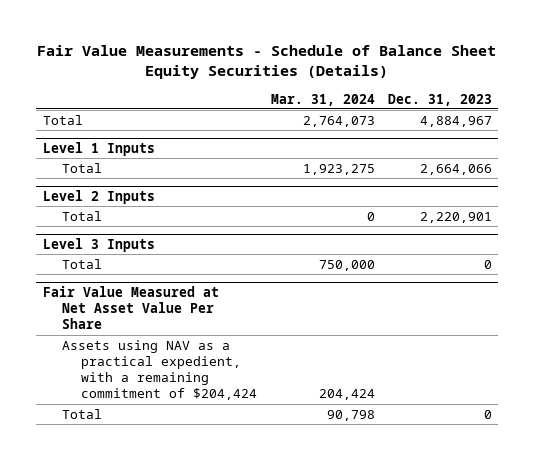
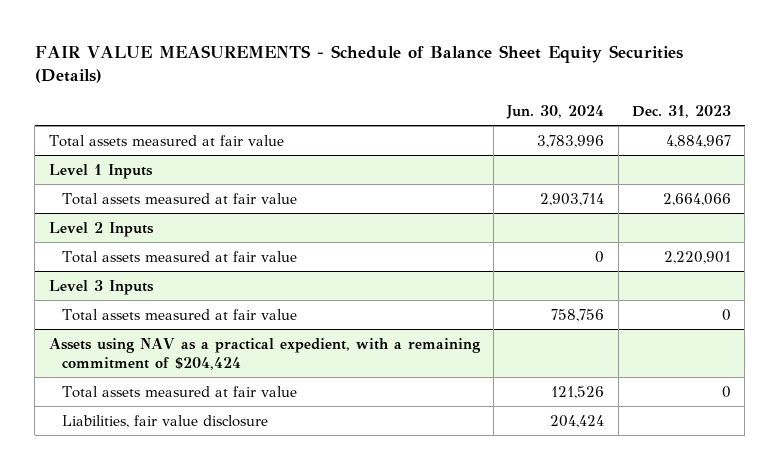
- Fair Value Measurements - Schedule of Balance Sheet Equity Securities (Details)
+ FAIR VALUE MEASUREMENTS - Schedule of Balance Sheet Equity Securities (Details)
- | Mar. 31, 2024 | Dec. 31, 2023
+ | Jun. 30, 2024 | Dec. 31, 2023
- Total | 2,764,073 | 4,884,967
+ Total assets measured at fair value | 3,783,996 | 4,884,967
@ Level 1 Inputs
- Total | 1,923,275 | 2,664,066
+ Total assets measured at fair value | 2,903,714 | 2,664,066
@ Level 2 Inputs
- Total | 0 | 2,220,901
+ Total assets measured at fair value | 0 | 2,220,901
@ Level 3 Inputs
- Total | 750,000 | 0
- Fair Value Measured at Net Asset Value Per Share
- Assets using NAV as a practical expedient, with a remaining commitment of $204,424 | 204,424 |
- Total | 90,798 | 0
@ Level 3 Inputs
+ Total assets measured at fair value | 758,756 | 0
+ Assets using NAV as a practical expedient, with a remaining commitment of $204,424
+ Total assets measured at fair value | 121,526 | 0
+ Liabilities, fair value disclosure | 204,424 |

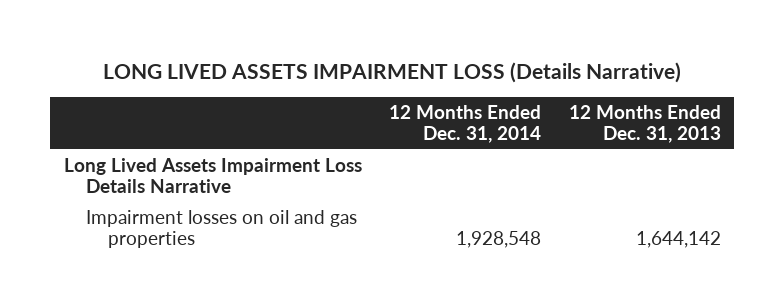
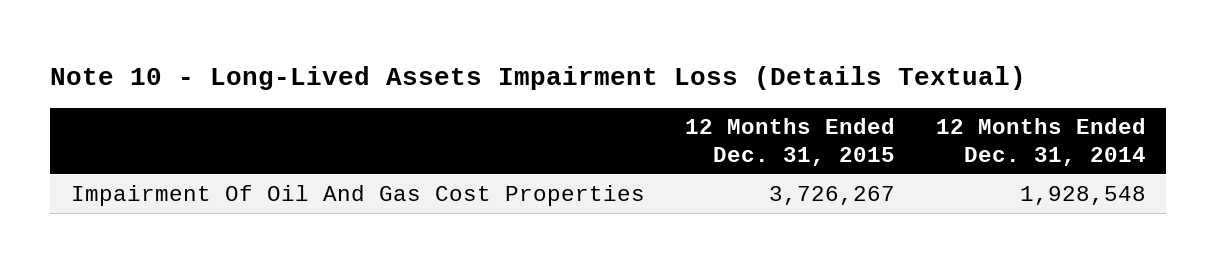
- LONG LIVED ASSETS IMPAIRMENT LOSS (Details Narrative)
+ Note 10 - Long-Lived Assets Impairment Loss (Details Textual)
- | 12 Months Ended Dec. 31, 2014 | 12 Months Ended Dec. 31, 2013
+ | 12 Months Ended Dec. 31, 2015 | 12 Months Ended Dec. 31, 2014
- Long Lived Assets Impairment Loss Details Narrative
- Impairment losses on oil and gas properties | 1,928,548 | 1,644,142
+ Impairment Of Oil And Gas Cost Properties | 3,726,267 | 1,928,548

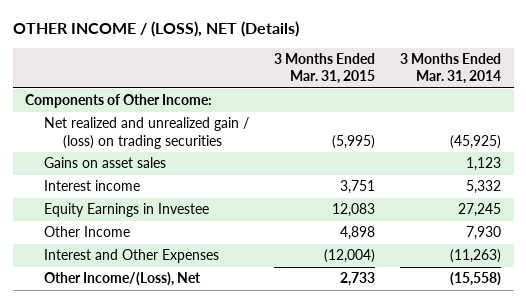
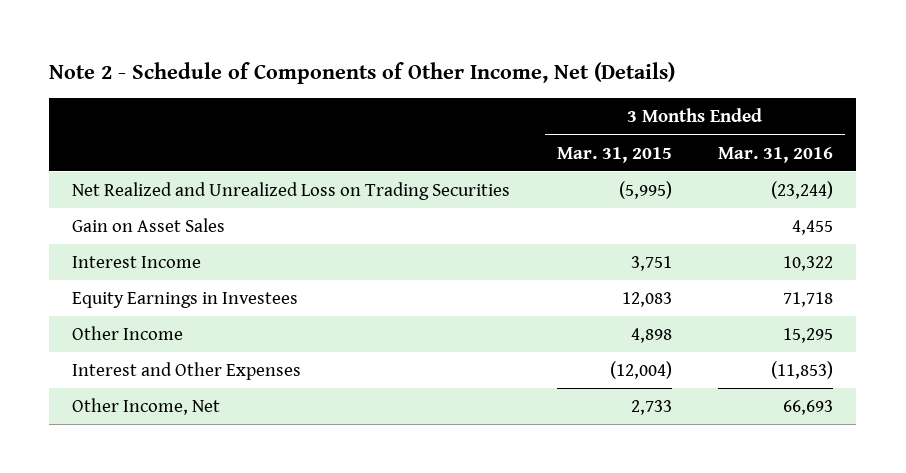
- OTHER INCOME / (LOSS), NET (Details)
+ Note 2 - Schedule of Components of Other Income, Net (Details)
- | 3 Months Ended Mar. 31, 2015 | 3 Months Ended Mar. 31, 2014
+ | 3 Months Ended Mar. 31, 2015 | 3 Months Ended Mar. 31, 2016
- Components of Other Income:
- Net realized and unrealized gain / (loss) on trading securities | (5,995) | (45,925)
- Gains on asset sales | | 1,123
- Interest income | 3,751 | 5,332
- Equity Earnings in Investee | 12,083 | 27,245
+ Net Realized and Unrealized Loss on Trading Securities | (5,995) | (23,244)
+ Gain on Asset Sales | | 4,455
+ Interest Income | 3,751 | 10,322
+ Equity Earnings in Investees | 12,083 | 71,718
- Other Income/(Loss), Net | 2,733 | (15,558)
+ Other Income, Net | 2,733 | 66,693

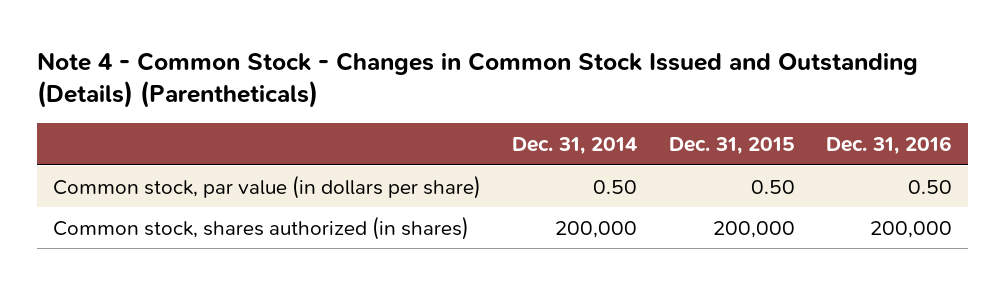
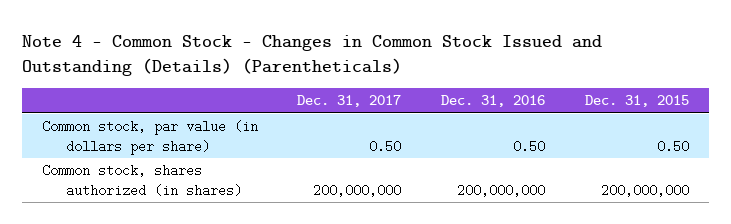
- | Dec. 31, 2014 | Dec. 31, 2015 | Dec. 31, 2016
+ | Dec. 31, 2017 | Dec. 31, 2016 | Dec. 31, 2015
- Common stock, shares authorized (in shares) | 200,000 | 200,000 | 200,000
+ Common stock, shares authorized (in shares) | 200,000,000 | 200,000,000 | 200,000,000

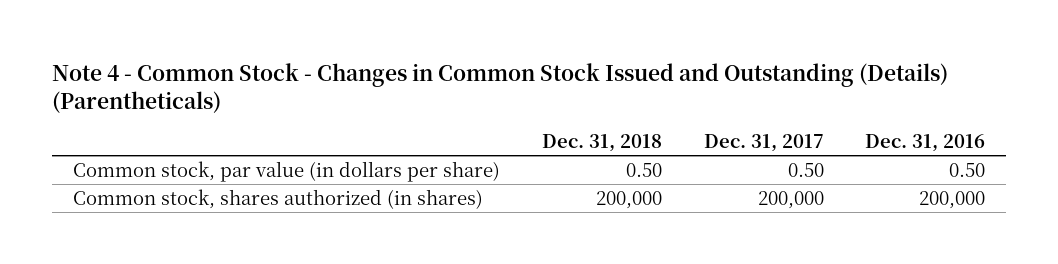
- | Dec. 31, 2017 | Dec. 31, 2016 | Dec. 31, 2015
+ | Dec. 31, 2018 | Dec. 31, 2017 | Dec. 31, 2016
- Common stock, shares authorized (in shares) | 200,000,000 | 200,000,000 | 200,000,000
+ Common stock, shares authorized (in shares) | 200,000 | 200,000 | 200,000

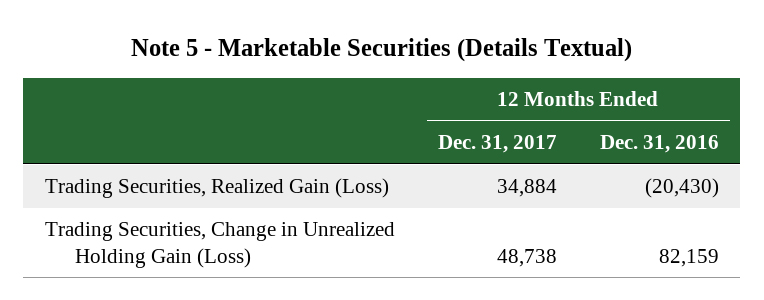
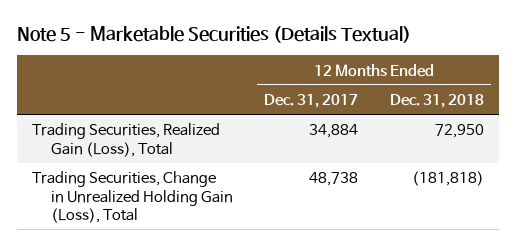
- | 12 Months Ended Dec. 31, 2017 | 12 Months Ended Dec. 31, 2016
+ | 12 Months Ended Dec. 31, 2017 | 12 Months Ended Dec. 31, 2018
- Trading Securities, Realized Gain (Loss) | 34,884 | (20,430)
- Trading Securities, Change in Unrealized Holding Gain (Loss) | 48,738 | 82,159
+ Trading Securities, Realized Gain (Loss), Total | 34,884 | 72,950
+ Trading Securities, Change in Unrealized Holding Gain (Loss), Total | 48,738 | (181,818)

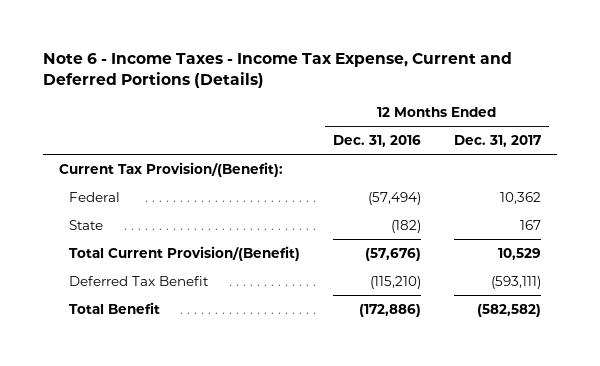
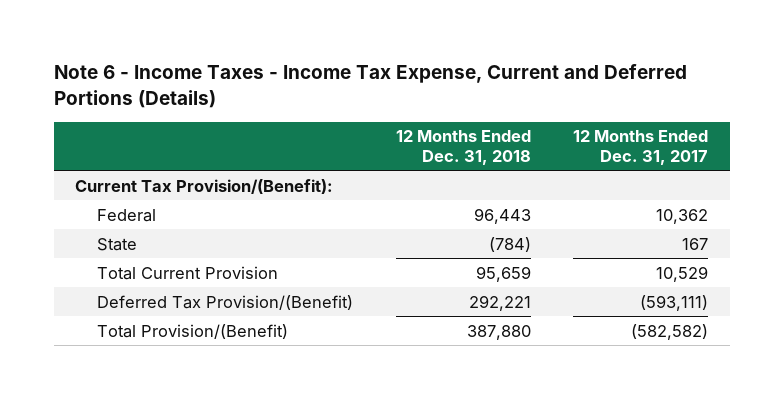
- | 12 Months Ended Dec. 31, 2016 | 12 Months Ended Dec. 31, 2017
+ | 12 Months Ended Dec. 31, 2018 | 12 Months Ended Dec. 31, 2017
- Total Current Provision/(Benefit) | (57,676) | 10,529
- Deferred Tax Benefit | (115,210) | (593,111)
- Total Benefit | (172,886) | (582,582)
+ Total Current Provision | 95,659 | 10,529
+ Deferred Tax Provision/(Benefit) | 292,221 | (593,111)
+ Total Provision/(Benefit) | 387,880 | (582,582)

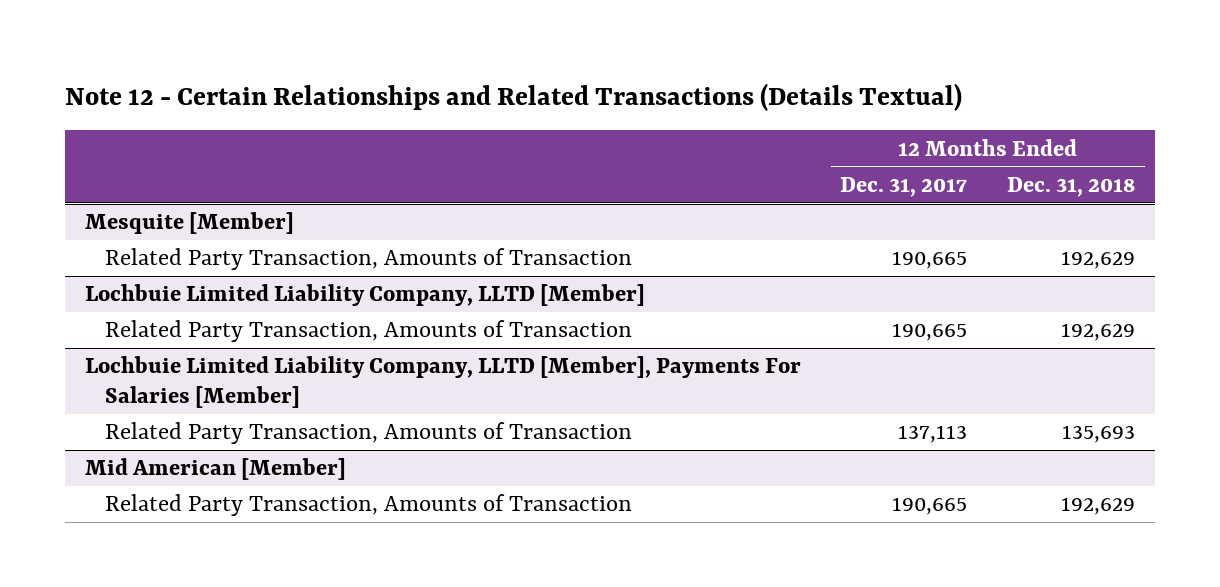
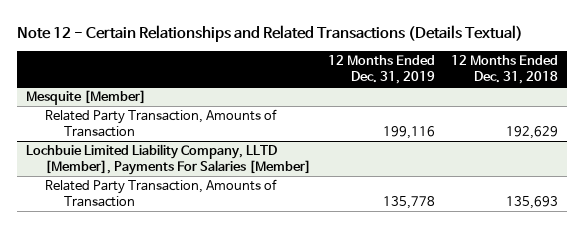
- | 12 Months Ended Dec. 31, 2017 | 12 Months Ended Dec. 31, 2018
+ | 12 Months Ended Dec. 31, 2019 | 12 Months Ended Dec. 31, 2018
- Lochbuie Limited Liability Company, LLTD [Member]
- Related Party Transaction, Amounts of Transaction | 190,665 | 192,629
- Mid American [Member]
- Related Party Transaction, Amounts of Transaction | 190,665 | 192,629

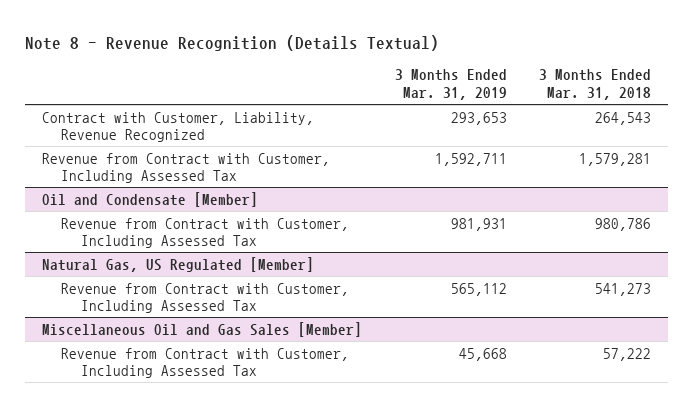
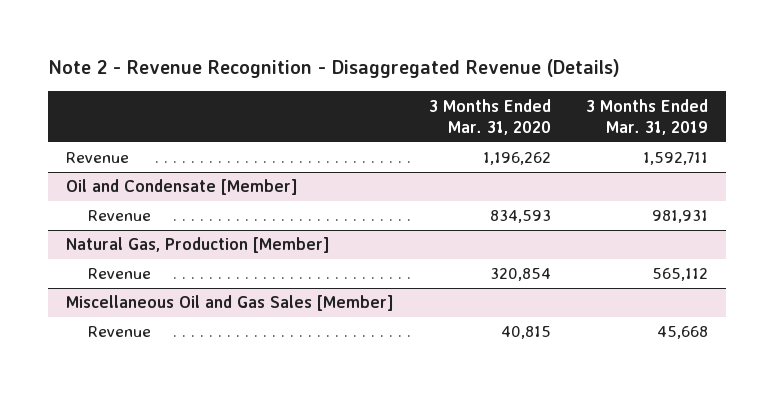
- Note 8 - Revenue Recognition (Details Textual)
+ Note 2 - Revenue Recognition - Disaggregated Revenue (Details)
- | 3 Months Ended Mar. 31, 2019 | 3 Months Ended Mar. 31, 2018
+ | 3 Months Ended Mar. 31, 2020 | 3 Months Ended Mar. 31, 2019
- Contract with Customer, Liability, Revenue Recognized | 293,653 | 264,543
- Revenue from Contract with Customer, Including Assessed Tax | 1,592,711 | 1,579,281
+ Revenue | 1,196,262 | 1,592,711
@ Oil and Condensate [Member]
- Revenue from Contract with Customer, Including Assessed Tax | 981,931 | 980,786
- Natural Gas, US Regulated [Member]
- Revenue from Contract with Customer, Including Assessed Tax | 565,112 | 541,273
@ Oil and Condensate [Member]
+ Revenue | 834,593 | 981,931
+ Natural Gas, Production [Member]
+ Revenue | 320,854 | 565,112
@ Miscellaneous Oil and Gas Sales [Member]
- Revenue from Contract with Customer, Including Assessed Tax | 45,668 | 57,222
+ Revenue | 40,815 | 45,668

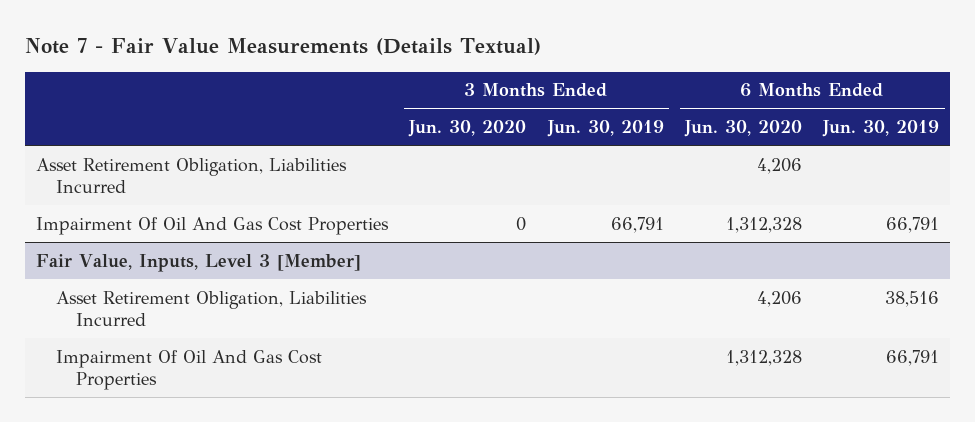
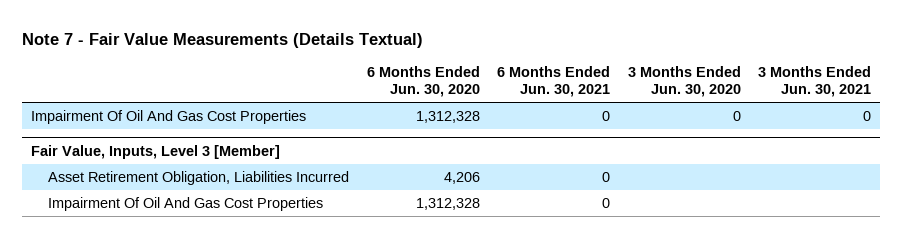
- | 3 Months Ended Jun. 30, 2020 | 3 Months Ended Jun. 30, 2019 | 6 Months Ended Jun. 30, 2020 | 6 Months Ended Jun. 30, 2019
+ | 6 Months Ended Jun. 30, 2020 | 6 Months Ended Jun. 30, 2021 | 3 Months Ended Jun. 30, 2020 | 3 Months Ended Jun. 30, 2021
- Asset Retirement Obligation, Liabilities Incurred | | | 4,206 |

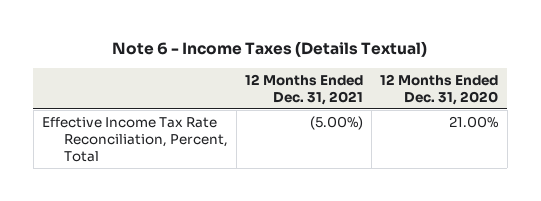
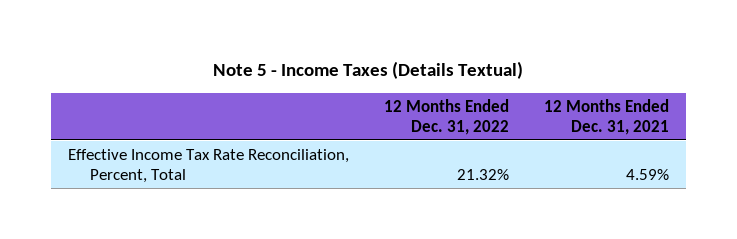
- Note 6 - Income Taxes (Details Textual)
+ Note 5 - Income Taxes (Details Textual)
- | 12 Months Ended Dec. 31, 2021 | 12 Months Ended Dec. 31, 2020
+ | 12 Months Ended Dec. 31, 2022 | 12 Months Ended Dec. 31, 2021
- Effective Income Tax Rate Reconciliation, Percent, Total | (5.00%) | 21.00%
+ Effective Income Tax Rate Reconciliation, Percent, Total | 21.32% | 4.59%

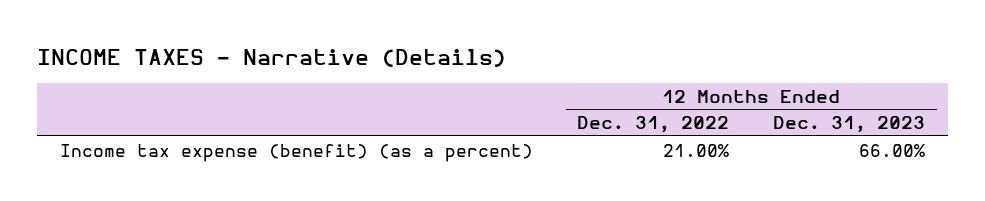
- Note 5 - Income Taxes (Details Textual)
+ INCOME TAXES - Narrative (Details)
- | 12 Months Ended Dec. 31, 2022 | 12 Months Ended Dec. 31, 2021
+ | 12 Months Ended Dec. 31, 2022 | 12 Months Ended Dec. 31, 2023
- Effective Income Tax Rate Reconciliation, Percent, Total | 21.32% | 4.59%
+ Income tax expense (benefit) (as a percent) | 21.00% | 66.00%

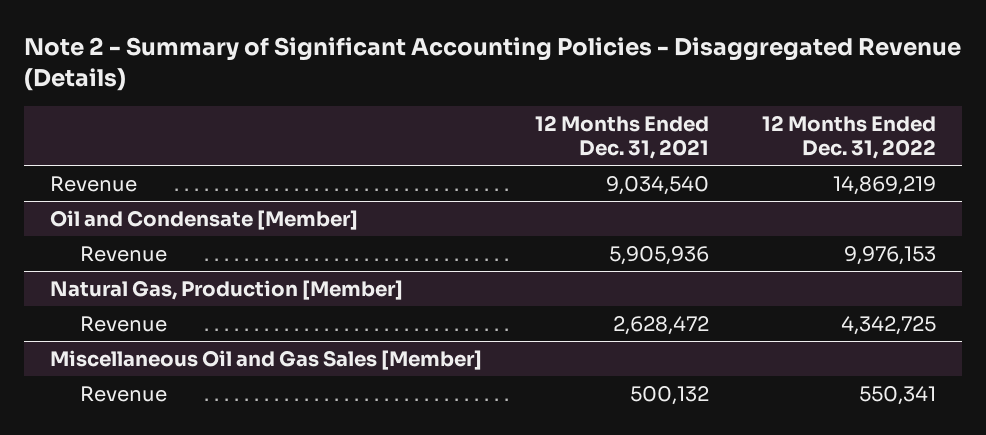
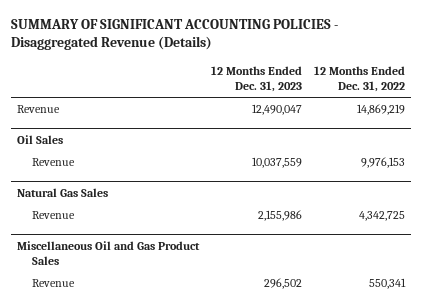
- Note 2 - Summary of Significant Accounting Policies - Disaggregated Revenue (Details)
+ SUMMARY OF SIGNIFICANT ACCOUNTING POLICIES - Disaggregated Revenue (Details)
- | 12 Months Ended Dec. 31, 2021 | 12 Months Ended Dec. 31, 2022
+ | 12 Months Ended Dec. 31, 2023 | 12 Months Ended Dec. 31, 2022
- Oil and Condensate [Member]
+ Oil Sales
- Natural Gas, Production [Member]
+ Natural Gas Sales
- Miscellaneous Oil and Gas Sales [Member]
+ Miscellaneous Oil and Gas Product Sales

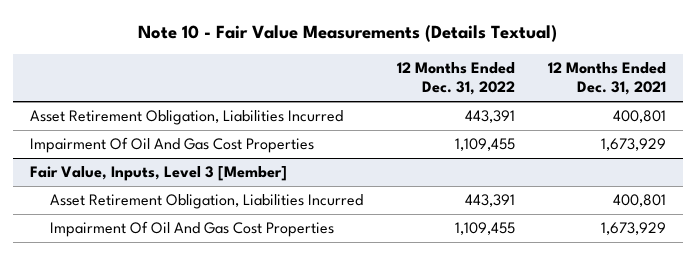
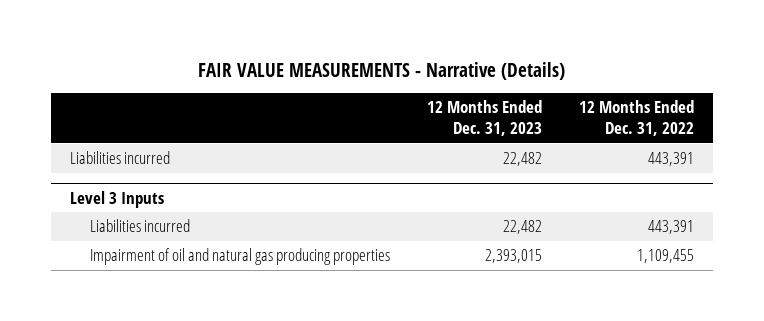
- Note 10 - Fair Value Measurements (Details Textual)
+ FAIR VALUE MEASUREMENTS - Narrative (Details)
- | 12 Months Ended Dec. 31, 2022 | 12 Months Ended Dec. 31, 2021
+ | 12 Months Ended Dec. 31, 2023 | 12 Months Ended Dec. 31, 2022
- Asset Retirement Obligation, Liabilities Incurred | 443,391 | 400,801
- Impairment Of Oil And Gas Cost Properties | 1,109,455 | 1,673,929
- Fair Value, Inputs, Level 3 [Member]
- Asset Retirement Obligation, Liabilities Incurred | 443,391 | 400,801
- Impairment Of Oil And Gas Cost Properties | 1,109,455 | 1,673,929
+ Liabilities incurred | 22,482 | 443,391
+ Level 3 Inputs
+ Liabilities incurred | 22,482 | 443,391
+ Impairment of oil and natural gas producing properties | 2,393,015 | 1,109,455

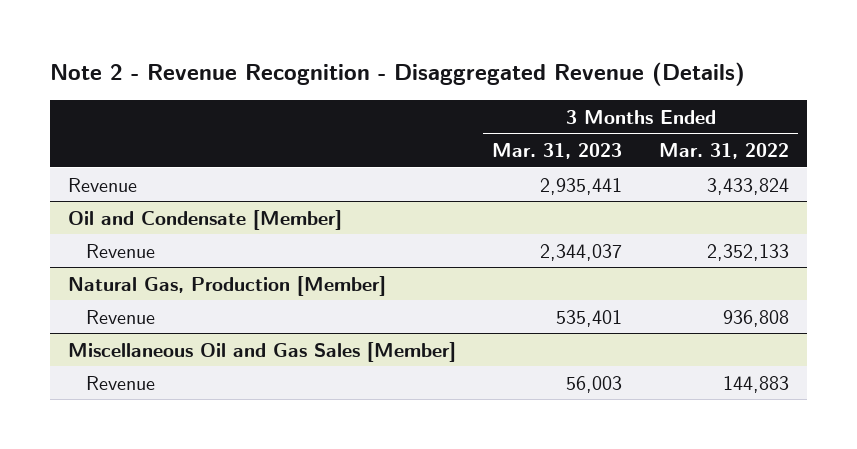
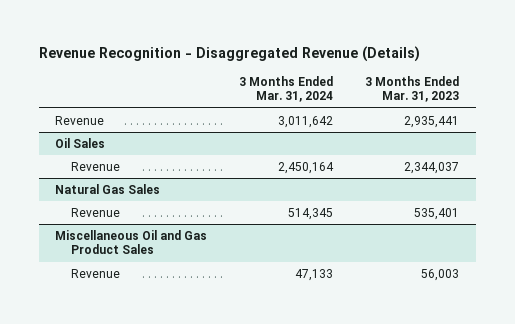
- Note 2 - Revenue Recognition - Disaggregated Revenue (Details)
+ Revenue Recognition - Disaggregated Revenue (Details)
- | 3 Months Ended Mar. 31, 2023 | 3 Months Ended Mar. 31, 2022
+ | 3 Months Ended Mar. 31, 2024 | 3 Months Ended Mar. 31, 2023
- Oil and Condensate [Member]
+ Oil Sales
- Natural Gas, Production [Member]
+ Natural Gas Sales
- Miscellaneous Oil and Gas Sales [Member]
+ Miscellaneous Oil and Gas Product Sales

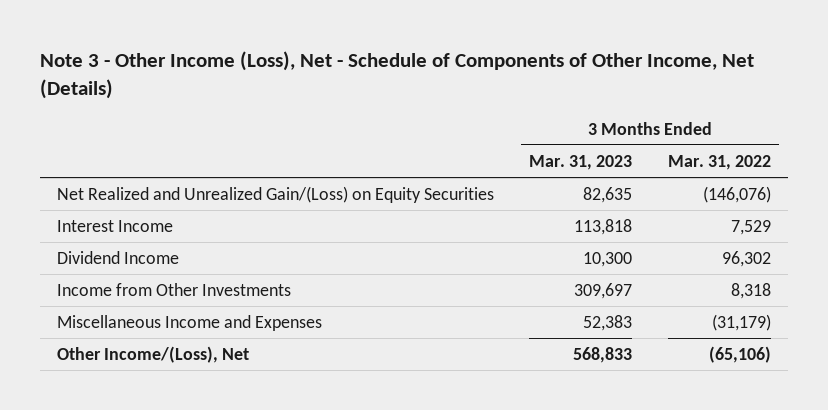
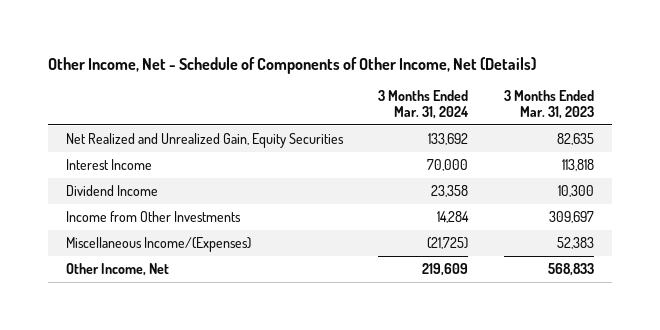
- Note 3 - Other Income (Loss), Net - Schedule of Components of Other Income, Net (Details)
+ Other Income, Net - Schedule of Components of Other Income, Net (Details)
- | 3 Months Ended Mar. 31, 2023 | 3 Months Ended Mar. 31, 2022
+ | 3 Months Ended Mar. 31, 2024 | 3 Months Ended Mar. 31, 2023
- Net Realized and Unrealized Gain/(Loss) on Equity Securities | 82,635 | (146,076)
+ Net Realized and Unrealized Gain, Equity Securities | 133,692 | 82,635
- Miscellaneous Income and Expenses | 52,383 | (31,179)
- Other Income/(Loss), Net | 568,833 | (65,106)
+ Miscellaneous Income/(Expenses) | (21,725) | 52,383
+ Other Income, Net | 219,609 | 568,833

